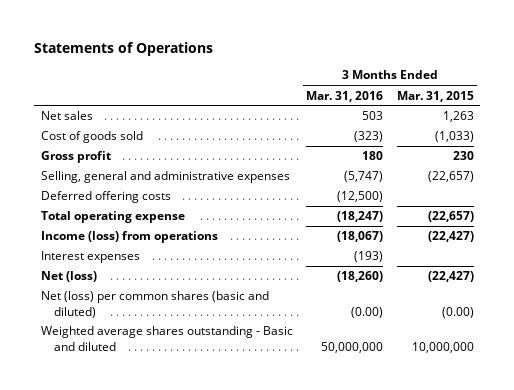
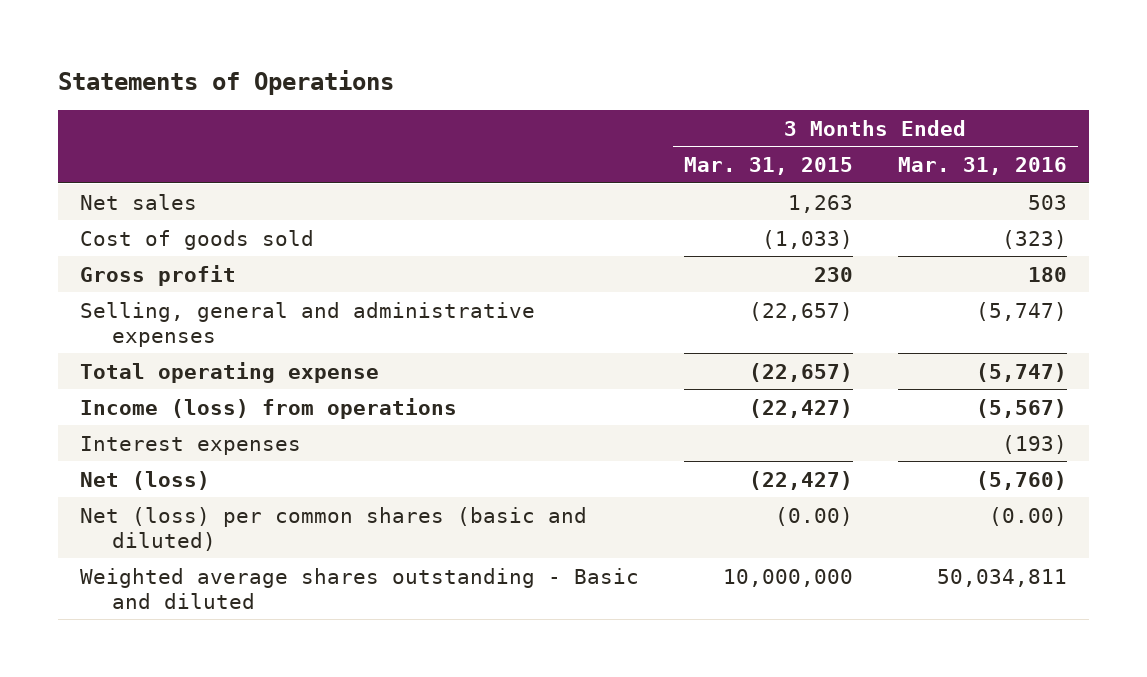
- | 3 Months Ended Mar. 31, 2016 | 3 Months Ended Mar. 31, 2015
+ | 3 Months Ended Mar. 31, 2015 | 3 Months Ended Mar. 31, 2016
- Deferred offering costs | (12,500) |
- Total operating expense | (18,247) | (22,657)
- Income (loss) from operations | (18,067) | (22,427)
+ Total operating expense | (22,657) | (5,747)
+ Income (loss) from operations | (22,427) | (5,567)
- Net (loss) | (18,260) | (22,427)
+ Net (loss) | (22,427) | (5,760)
- Weighted average shares outstanding - Basic and diluted | 50,000,000 | 10,000,000
+ Weighted average shares outstanding - Basic and diluted | 10,000,000 | 50,034,811

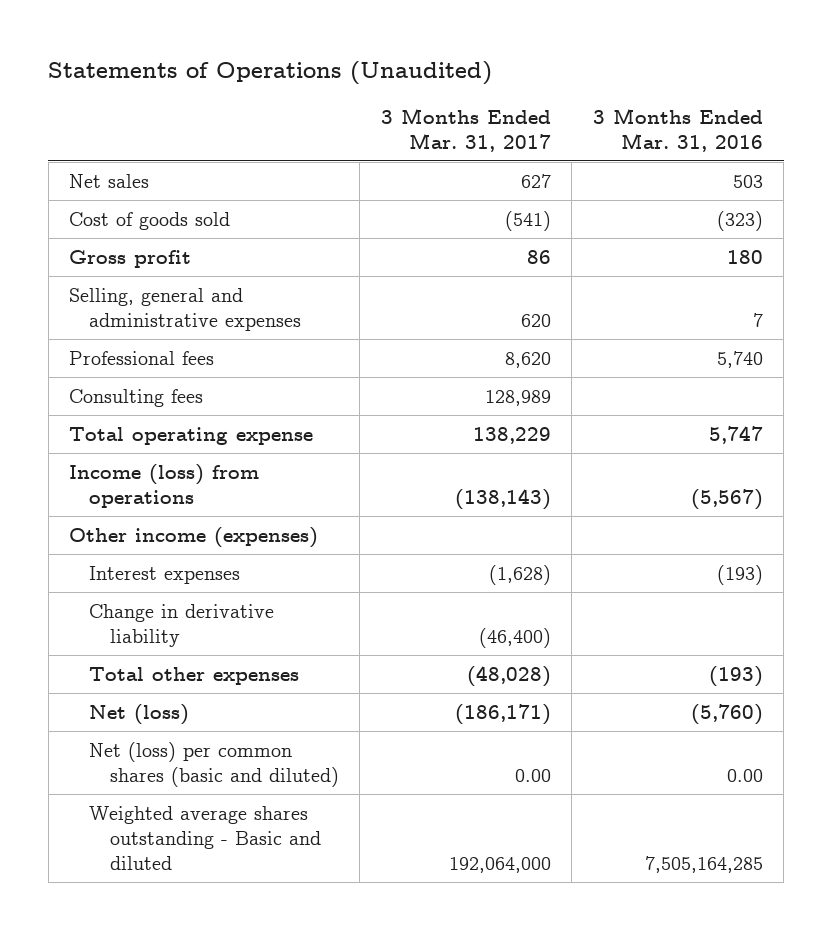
- Statements of Operations
+ Statements of Operations (Unaudited)
- | 3 Months Ended Mar. 31, 2015 | 3 Months Ended Mar. 31, 2016
+ | 3 Months Ended Mar. 31, 2017 | 3 Months Ended Mar. 31, 2016
- Selling, general and administrative expenses | (22,657) | (5,747)
- Total operating expense | (22,657) | (5,747)
+ Selling, general and administrative expenses | 620 | 7
+ Professional fees | 8,620 | 5,740
+ Consulting fees | 128,989 |
+ Total operating expense | 138,229 | 5,747
+ Other income (expenses)
+ Change in derivative liability | (46,400) |
+ Total other expenses | (48,028) | (193)
- Net (loss) per common shares (basic and diluted) | (0.00) | (0.00)
- Weighted average shares outstanding - Basic and diluted | 10,000,000 | 50,034,811
+ Net (loss) per common shares (basic and diluted) | 0.00 | 0.00
+ Weighted average shares outstanding - Basic and diluted | 192,064,000 | 7,505,164,285

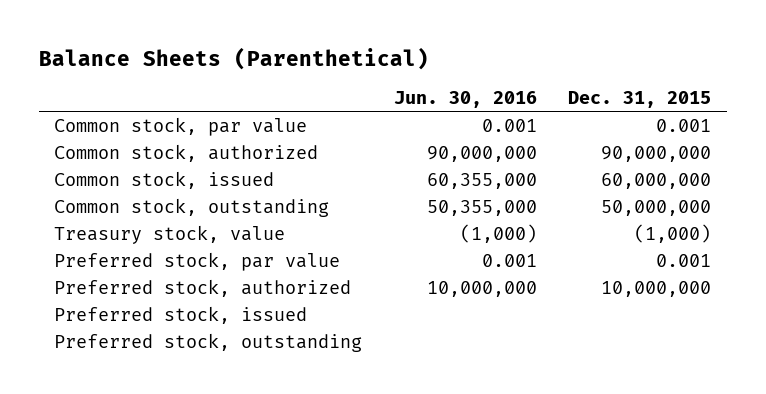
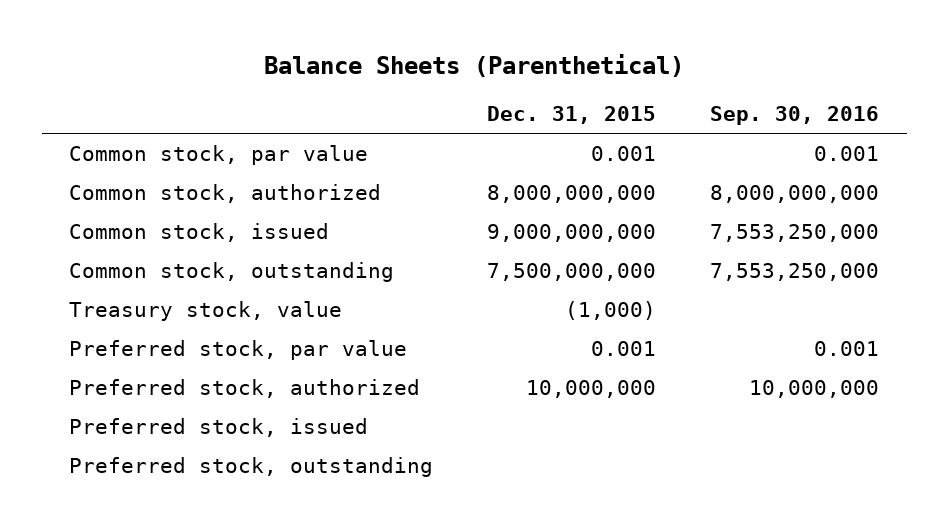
- | Jun. 30, 2016 | Dec. 31, 2015
+ | Dec. 31, 2015 | Sep. 30, 2016
- Common stock, authorized | 90,000,000 | 90,000,000
- Common stock, issued | 60,355,000 | 60,000,000
- Common stock, outstanding | 50,355,000 | 50,000,000
+ Common stock, authorized | 8,000,000,000 | 8,000,000,000
+ Common stock, issued | 9,000,000,000 | 7,553,250,000
+ Common stock, outstanding | 7,500,000,000 | 7,553,250,000

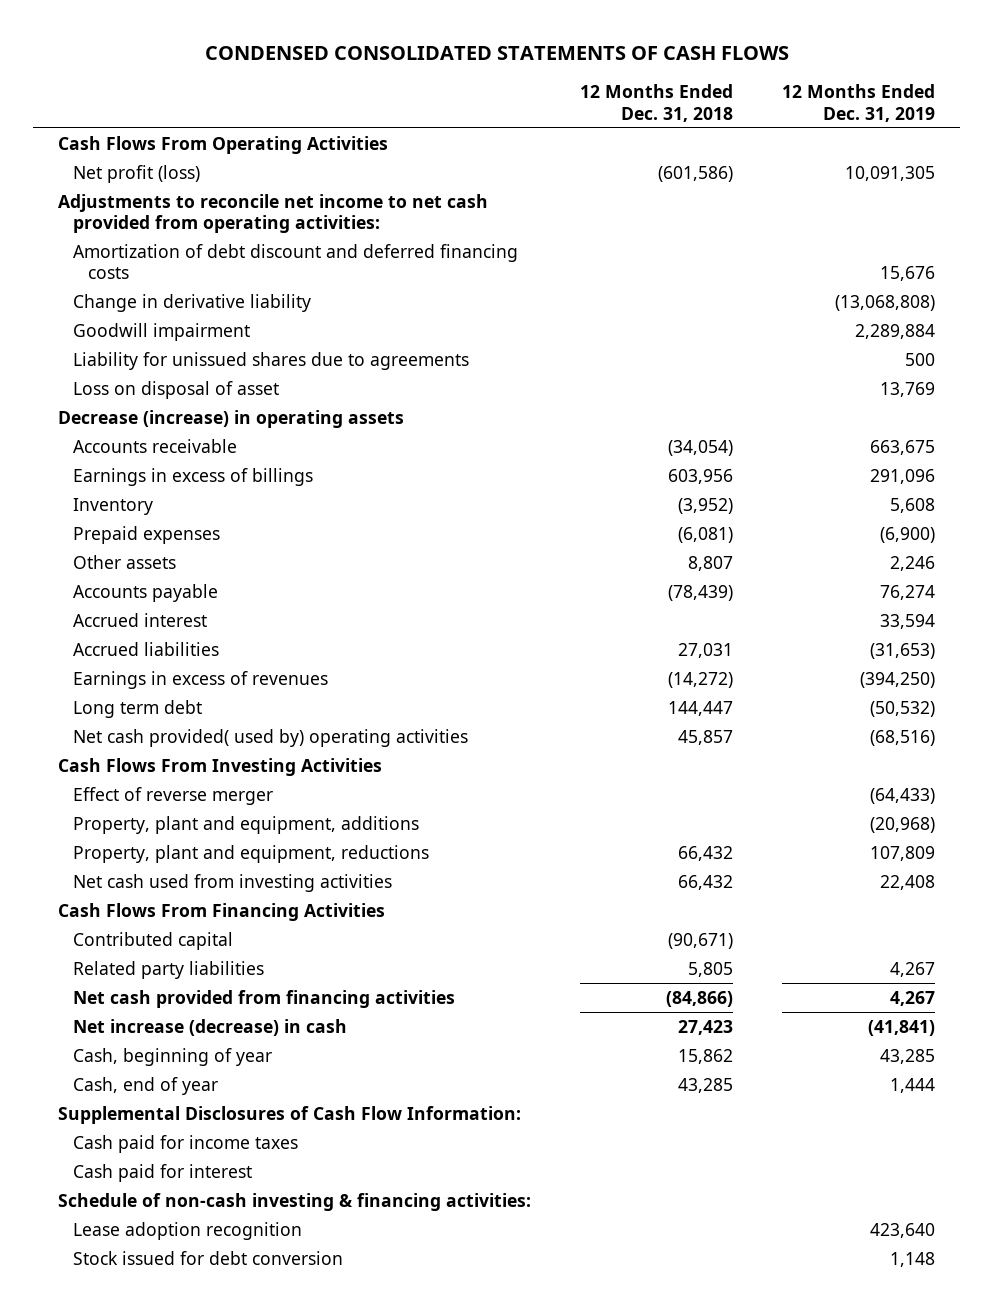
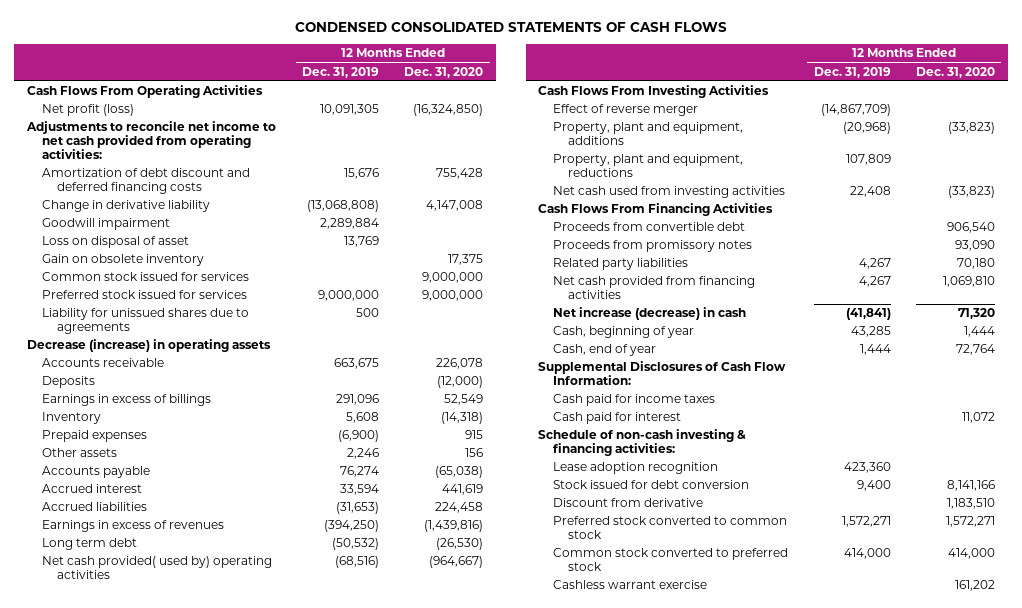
- | 12 Months Ended Dec. 31, 2018 | 12 Months Ended Dec. 31, 2019
+ | 12 Months Ended Dec. 31, 2019 | 12 Months Ended Dec. 31, 2020
+ Gain on obsolete inventory | | 17,375
+ Common stock issued for services | | 9,000,000
+ Preferred stock issued for services | 9,000,000 | 9,000,000
moved down: Liability for unissued shares due to agreements | 500 |
+ Deposits | | (12,000)
- Effect of reverse merger | | (64,433)
+ Effect of reverse merger | (14,867,709) |
- Contributed capital | (90,671) |
+ Proceeds from convertible debt | | 906,540
+ Proceeds from promissory notes | | 93,090
- Lease adoption recognition | | 423,640
- Stock issued for debt conversion | | 1,148
+ Lease adoption recognition | 423,360 |
+ Stock issued for debt conversion | 9,400 | 8,141,166
+ Discount from derivative | | 1,183,510
+ Preferred stock converted to common stock | 1,572,271 | 1,572,271
+ Common stock converted to preferred stock | 414,000 | 414,000
+ Cashless warrant exercise | | 161,202

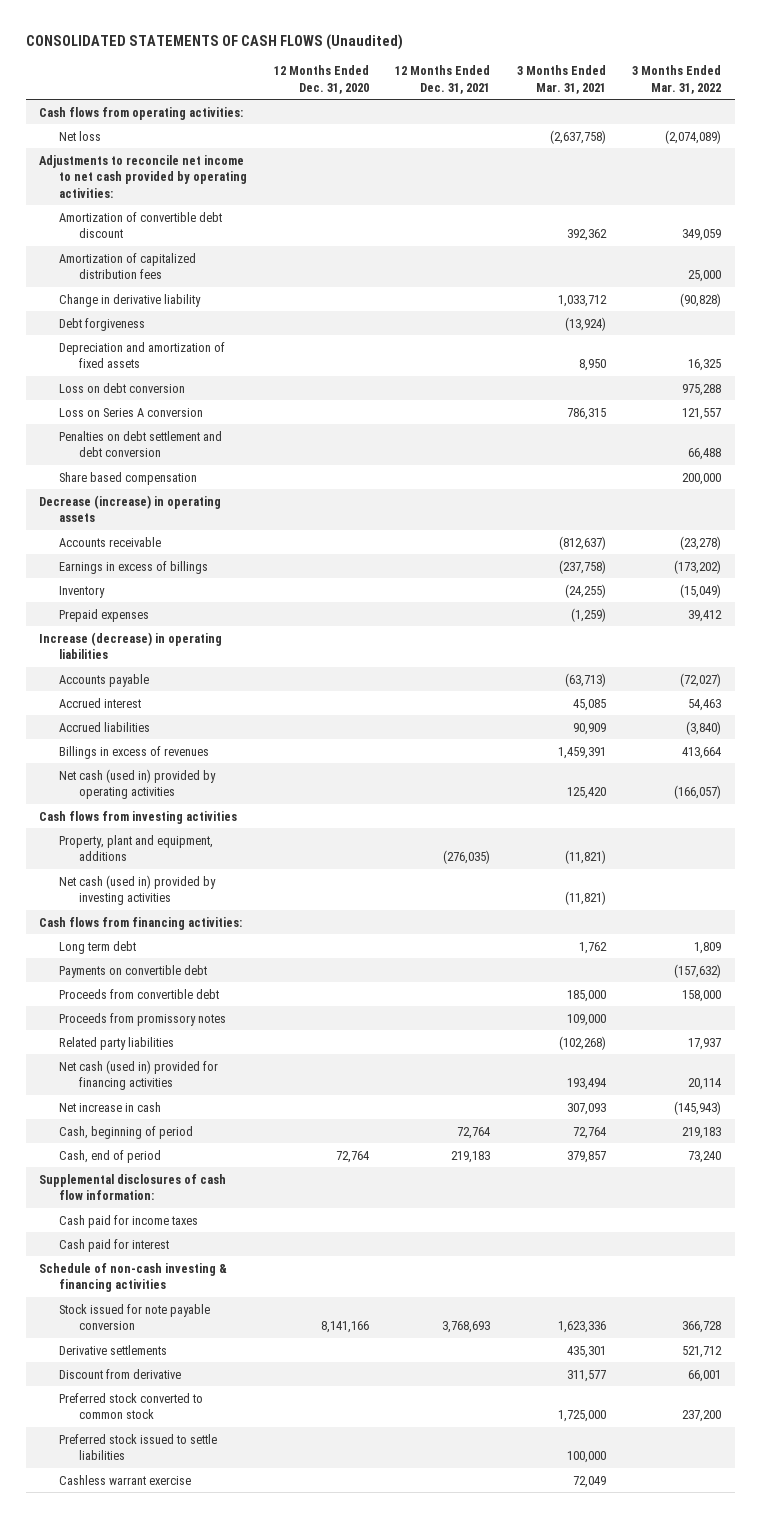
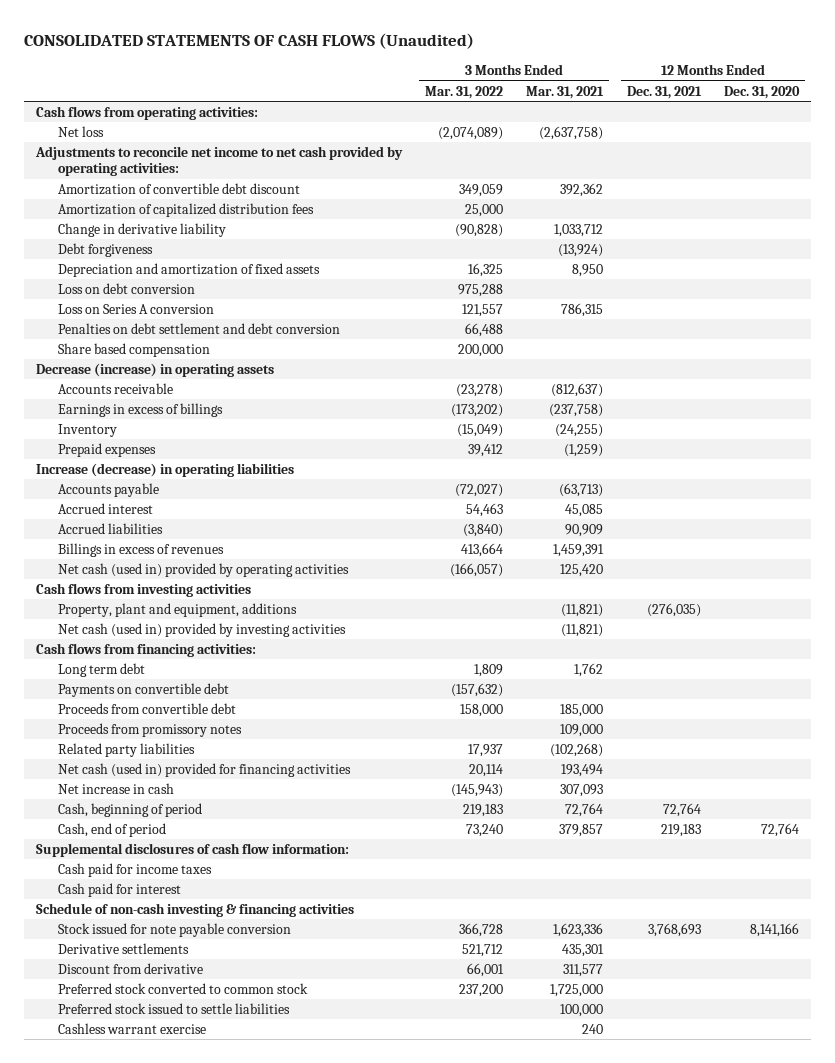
- | 12 Months Ended Dec. 31, 2020 | 12 Months Ended Dec. 31, 2021 | 3 Months Ended Mar. 31, 2021 | 3 Months Ended Mar. 31, 2022
+ | 3 Months Ended Mar. 31, 2022 | 3 Months Ended Mar. 31, 2021 | 12 Months Ended Dec. 31, 2021 | 12 Months Ended Dec. 31, 2020
- Cashless warrant exercise | | | 72,049 |
+ Cashless warrant exercise | | 240 | |

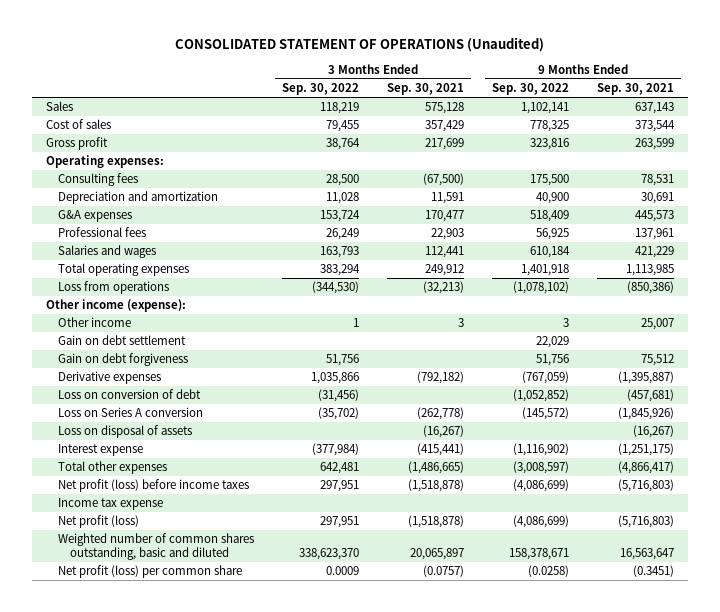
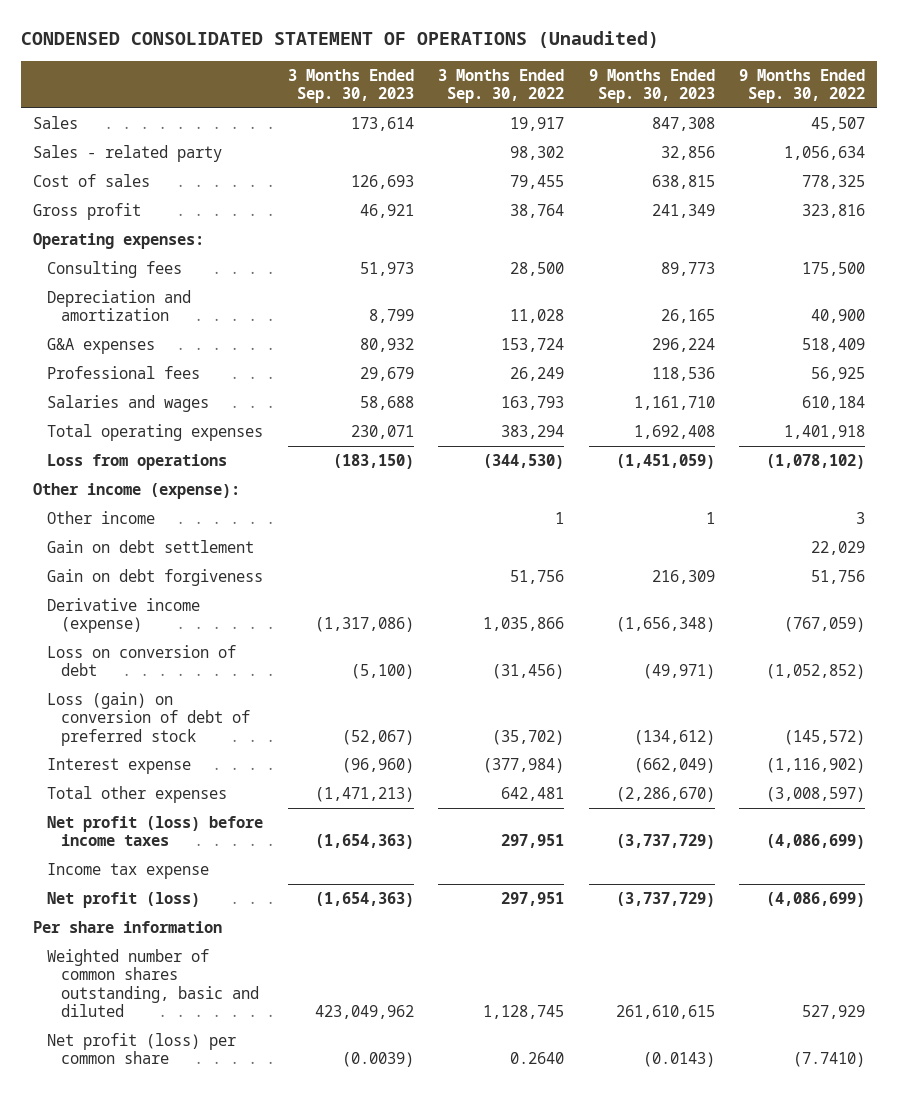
- CONSOLIDATED STATEMENT OF OPERATIONS (Unaudited)
+ CONDENSED CONSOLIDATED STATEMENT OF OPERATIONS (Unaudited)
- | 3 Months Ended Sep. 30, 2022 | 3 Months Ended Sep. 30, 2021 | 9 Months Ended Sep. 30, 2022 | 9 Months Ended Sep. 30, 2021
+ | 3 Months Ended Sep. 30, 2023 | 3 Months Ended Sep. 30, 2022 | 9 Months Ended Sep. 30, 2023 | 9 Months Ended Sep. 30, 2022
- Sales | 118,219 | 575,128 | 1,102,141 | 637,143
+ Sales | 173,614 | 19,917 | 847,308 | 45,507
+ Sales - related party | | 98,302 | 32,856 | 1,056,634
- Derivative expenses | 1,035,866 | (792,182) | (767,059) | (1,395,887)
+ Derivative income (expense) | (1,317,086) | 1,035,866 | (1,656,348) | (767,059)
- Loss on Series A conversion | (35,702) | (262,778) | (145,572) | (1,845,926)
- Loss on disposal of assets | | (16,267) | | (16,267)
+ Loss (gain) on conversion of debt of preferred stock | (52,067) | (35,702) | (134,612) | (145,572)
- Weighted number of common shares outstanding, basic and diluted | 338,623,370 | 20,065,897 | 158,378,671 | 16,563,647
- Net profit (loss) per common share | 0.0009 | (0.0757) | (0.0258) | (0.3451)
+ Per share information
+ Weighted number of common shares outstanding, basic and diluted | 423,049,962 | 1,128,745 | 261,610,615 | 527,929
+ Net profit (loss) per common share | (0.0039) | 0.2640 | (0.0143) | (7.7410)

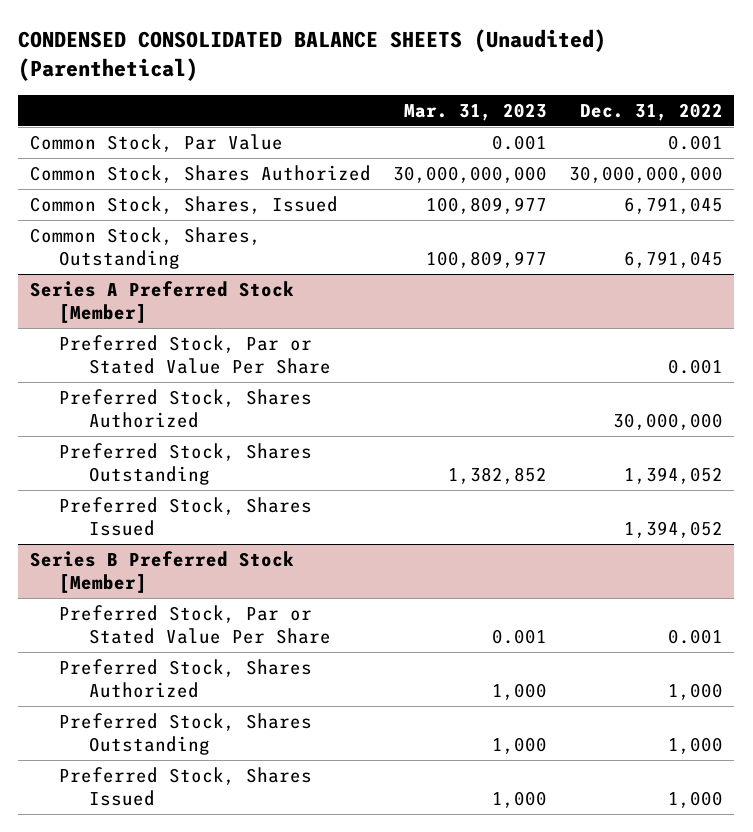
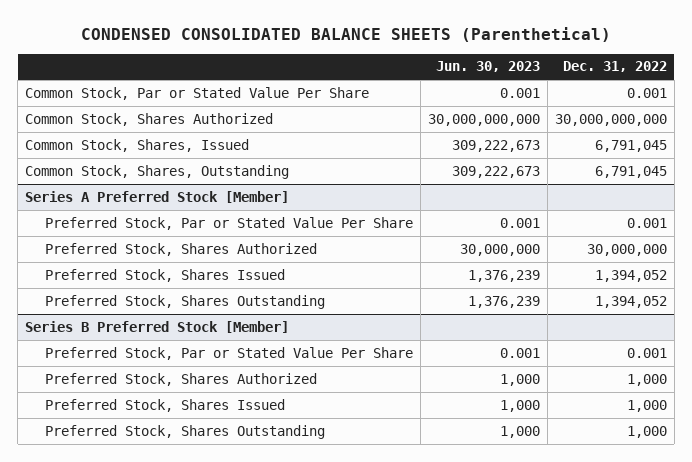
- CONDENSED CONSOLIDATED BALANCE SHEETS (Unaudited) (Parenthetical)
+ CONDENSED CONSOLIDATED BALANCE SHEETS (Parenthetical)
- | Mar. 31, 2023 | Dec. 31, 2022
+ | Jun. 30, 2023 | Dec. 31, 2022
- Common Stock, Par Value | 0.001 | 0.001
+ Common Stock, Par or Stated Value Per Share | 0.001 | 0.001
@ Series A Preferred Stock [Member]
moved down: Preferred Stock, Shares Outstanding | 1,376,239 | 1,394,052
@ Series B Preferred Stock [Member]
moved down: Preferred Stock, Shares Outstanding | 1,000 | 1,000

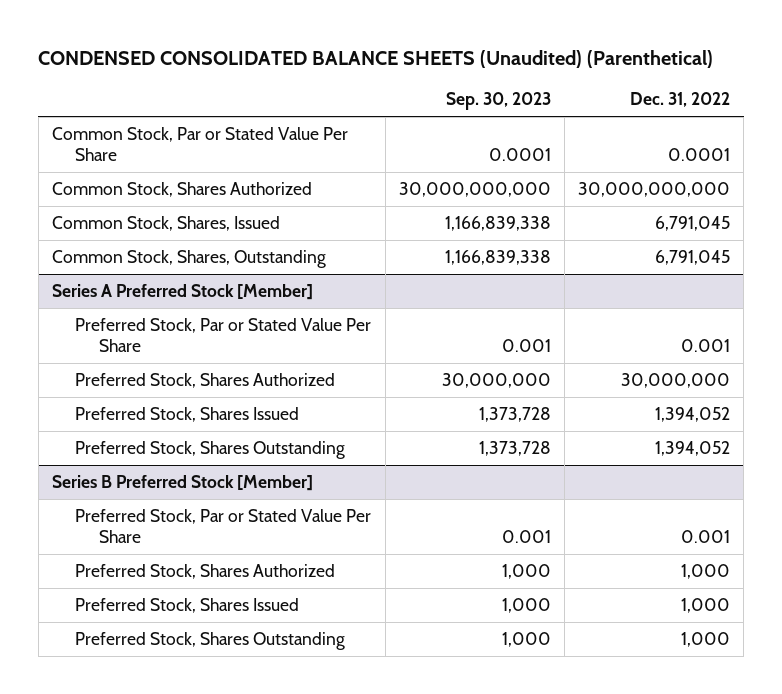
- CONDENSED CONSOLIDATED BALANCE SHEETS (Parenthetical)
+ CONDENSED CONSOLIDATED BALANCE SHEETS (Unaudited) (Parenthetical)
- | Jun. 30, 2023 | Dec. 31, 2022
+ | Sep. 30, 2023 | Dec. 31, 2022
- Common Stock, Par or Stated Value Per Share | 0.001 | 0.001
+ Common Stock, Par or Stated Value Per Share | 0.0001 | 0.0001

